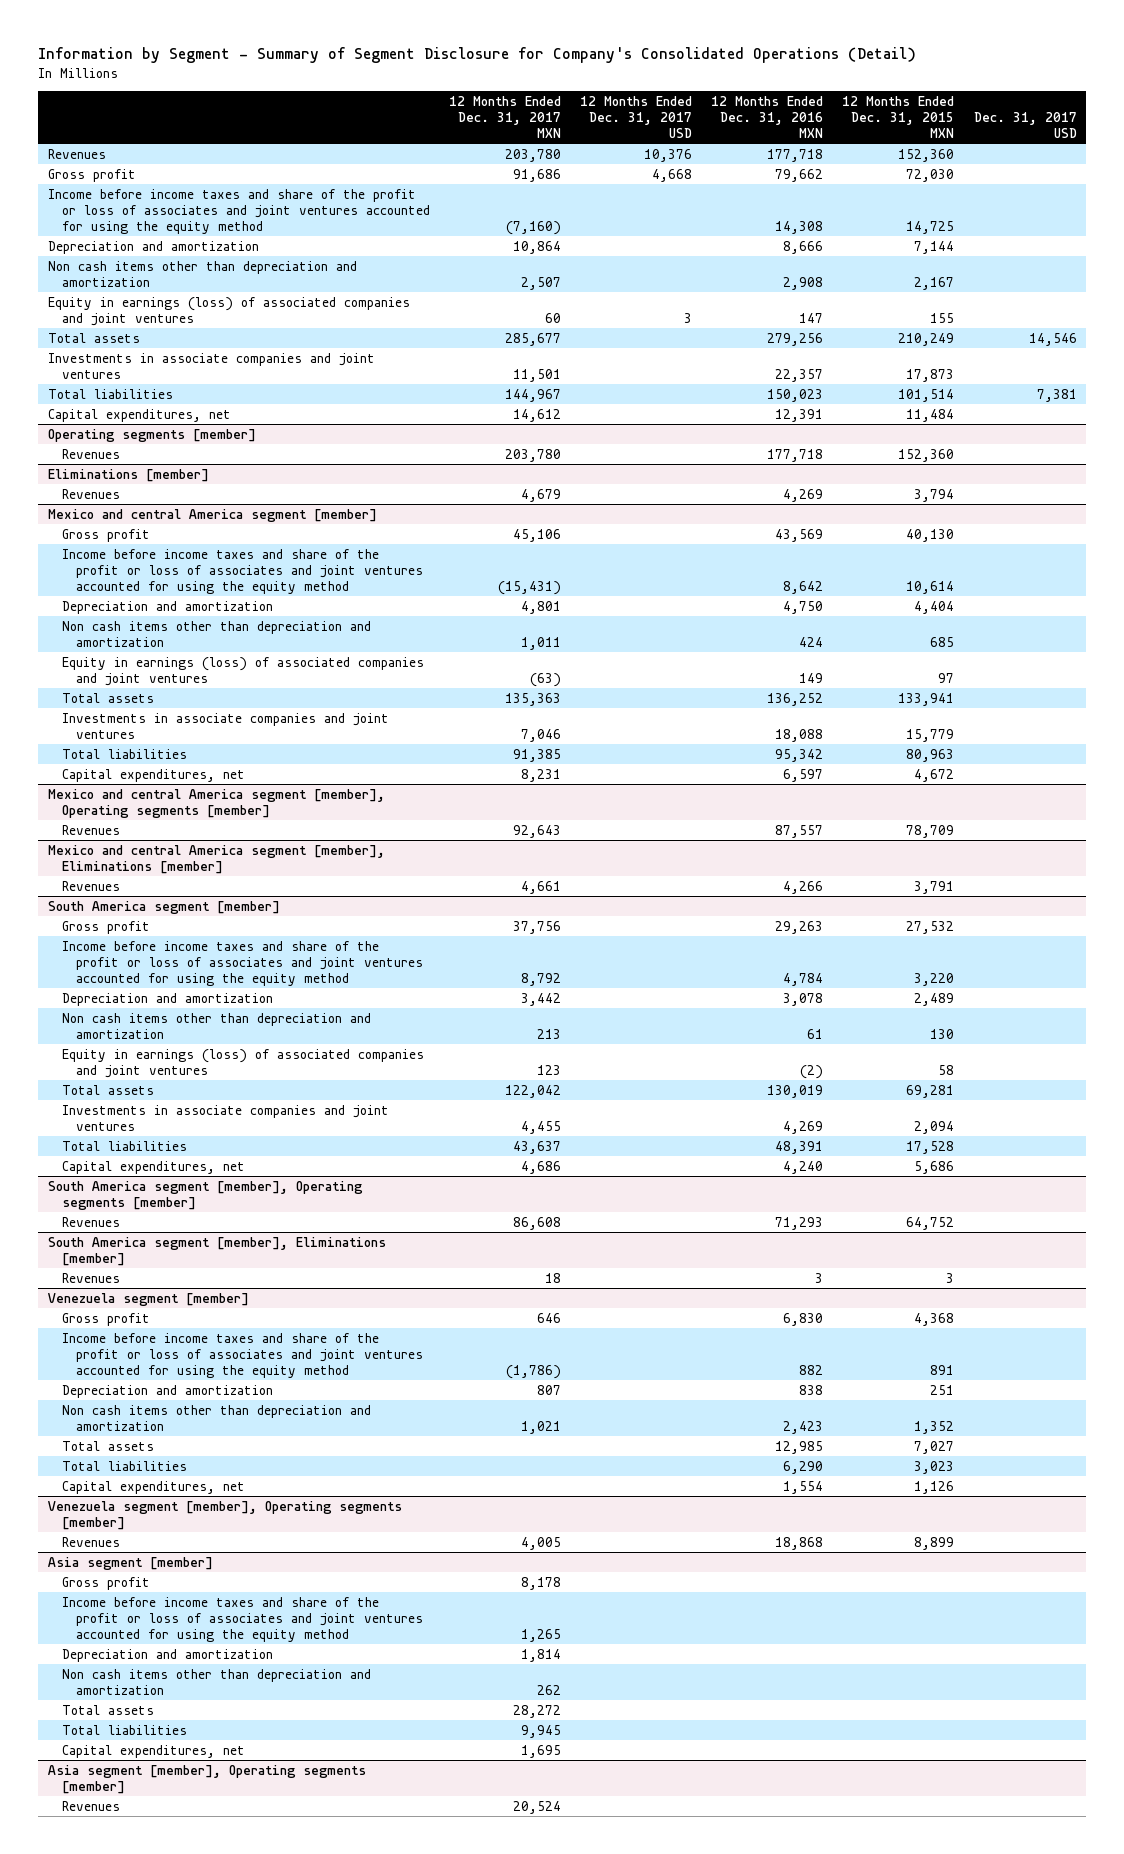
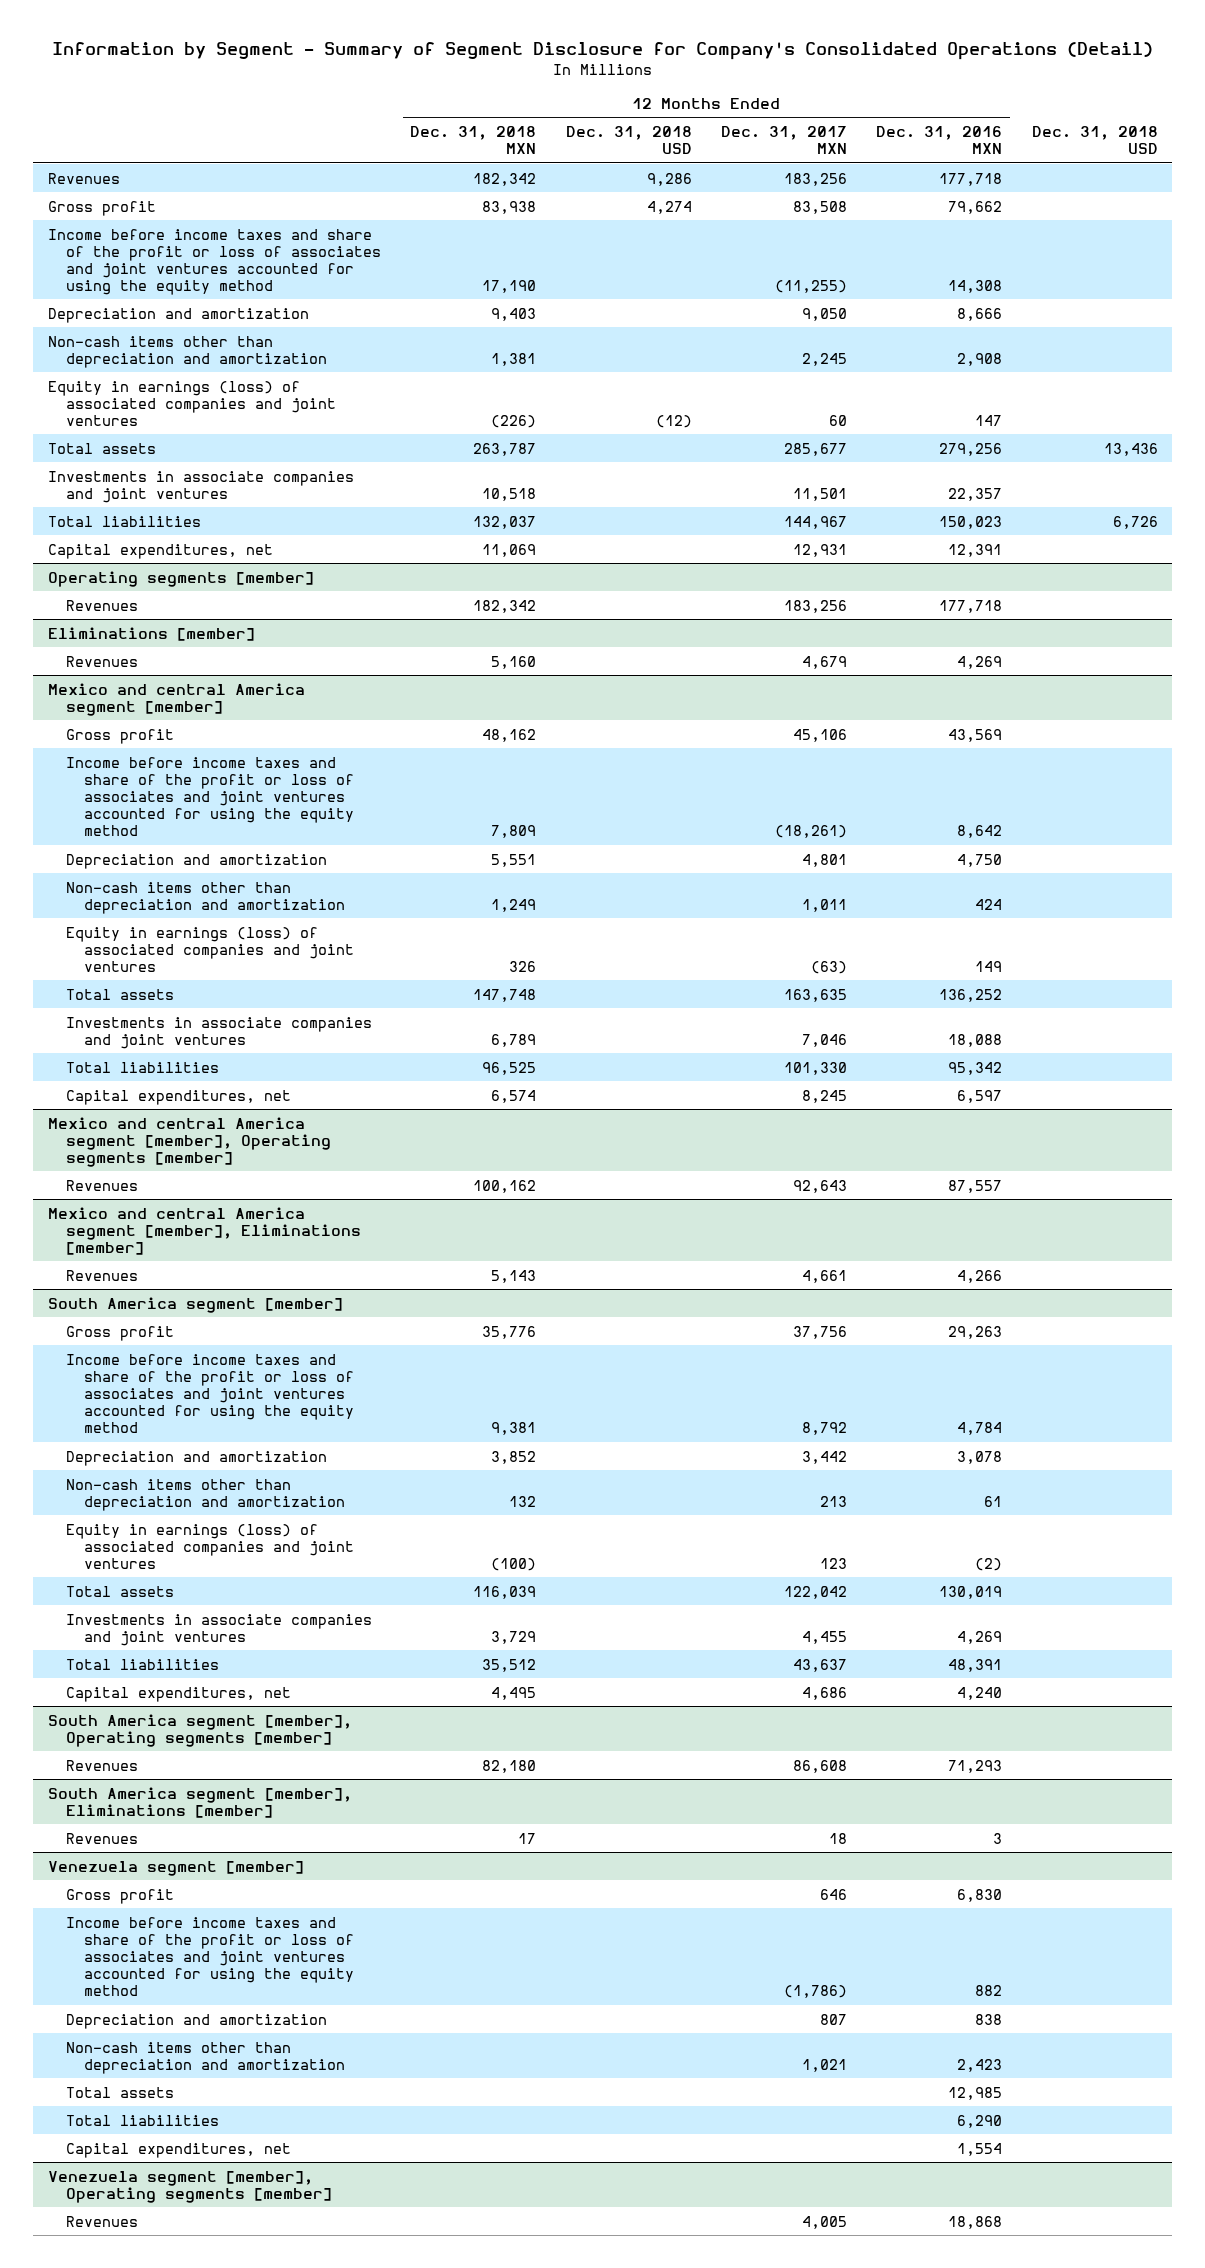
- | 12 Months Ended Dec. 31, 2017 MXN | 12 Months Ended Dec. 31, 2017 USD | 12 Months Ended Dec. 31, 2016 MXN | 12 Months Ended Dec. 31, 2015 MXN | Dec. 31, 2017 USD
+ | 12 Months Ended Dec. 31, 2018 MXN | 12 Months Ended Dec. 31, 2018 USD | 12 Months Ended Dec. 31, 2017 MXN | 12 Months Ended Dec. 31, 2016 MXN | Dec. 31, 2018 USD
- Revenues | 203,780 | 10,376 | 177,718 | 152,360 |
- Gross profit | 91,686 | 4,668 | 79,662 | 72,030 |
- Income before income taxes and share of the profit or loss of associates and joint ventures accounted for using the equity method | (7,160) | | 14,308 | 14,725 |
- Depreciation and amortization | 10,864 | | 8,666 | 7,144 |
- Non cash items other than depreciation and amortization | 2,507 | | 2,908 | 2,167 |
+ Revenues | 182,342 | 9,286 | 183,256 | 177,718 |
+ Gross profit | 83,938 | 4,274 | 83,508 | 79,662 |
+ Income before income taxes and share of the profit or loss of associates and joint ventures accounted for using the equity method | 17,190 | | (11,255) | 14,308 |
+ Depreciation and amortization | 9,403 | | 9,050 | 8,666 |
+ Non-cash items other than depreciation and amortization | 1,381 | | 2,245 | 2,908 |
- Capital expenditures, net | 14,612 | | 12,391 | 11,484 |
+ Capital expenditures, net | 11,069 | | 12,931 | 12,391 |
@ Operating segments [member]
- Revenues | 203,780 | | 177,718 | 152,360 |
+ Revenues | 182,342 | | 183,256 | 177,718 |
@ Mexico and central America segment [member]
- Income before income taxes and share of the profit or loss of associates and joint ventures accounted for using the equity method | (15,431) | | 8,642 | 10,614 |
+ Income before income taxes and share of the profit or loss of associates and joint ventures accounted for using the equity method | 7,809 | | (18,261) | 8,642 |
- Non cash items other than depreciation and amortization | 1,011 | | 424 | 685 |
+ Non-cash items other than depreciation and amortization | 1,249 | | 1,011 | 424 |
- Total assets | 135,363 | | 136,252 | 133,941 |
+ Total assets | 147,748 | | 163,635 | 136,252 |
- Total liabilities | 91,385 | | 95,342 | 80,963 |
- Capital expenditures, net | 8,231 | | 6,597 | 4,672 |
+ Total liabilities | 96,525 | | 101,330 | 95,342 |
+ Capital expenditures, net | 6,574 | | 8,245 | 6,597 |
@ South America segment [member]
- Non cash items other than depreciation and amortization | 213 | | 61 | 130 |
+ Non-cash items other than depreciation and amortization | 132 | | 213 | 61 |
@ Venezuela segment [member]
- Non cash items other than depreciation and amortization | 1,021 | | 2,423 | 1,352 |
+ Non-cash items other than depreciation and amortization | | | 1,021 | 2,423 |
- Asia segment [member]
- Gross profit | 8,178 | | | |
- Income before income taxes and share of the profit or loss of associates and joint ventures accounted for using the equity method | 1,265 | | | |
- Depreciation and amortization | 1,814 | | | |
- Non cash items other than depreciation and amortization | 262 | | | |
- Total assets | 28,272 | | | |
- Total liabilities | 9,945 | | | |
- Capital expenditures, net | 1,695 | | | |
- Asia segment [member], Operating segments [member]
- Revenues | 20,524 | | | |

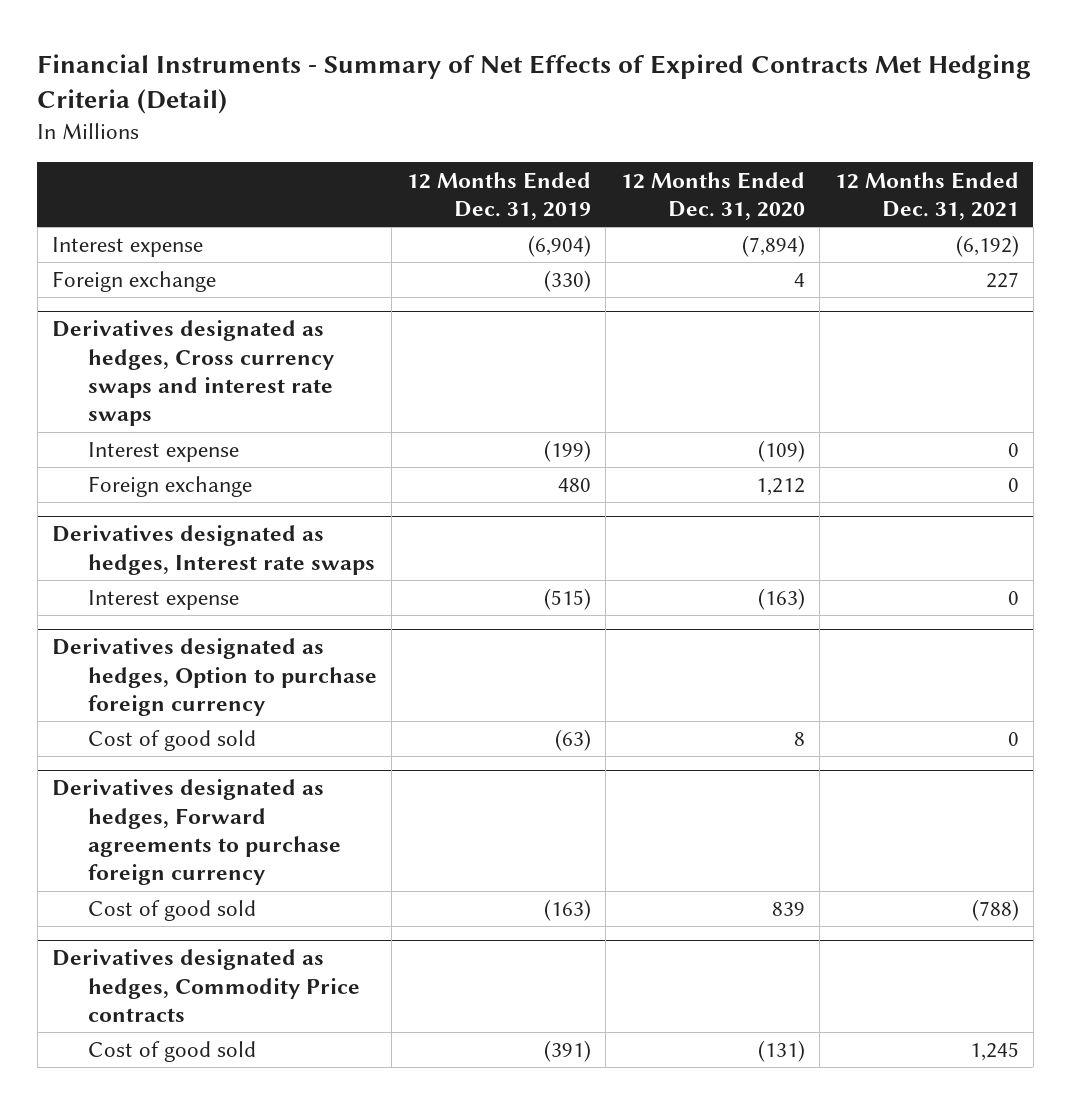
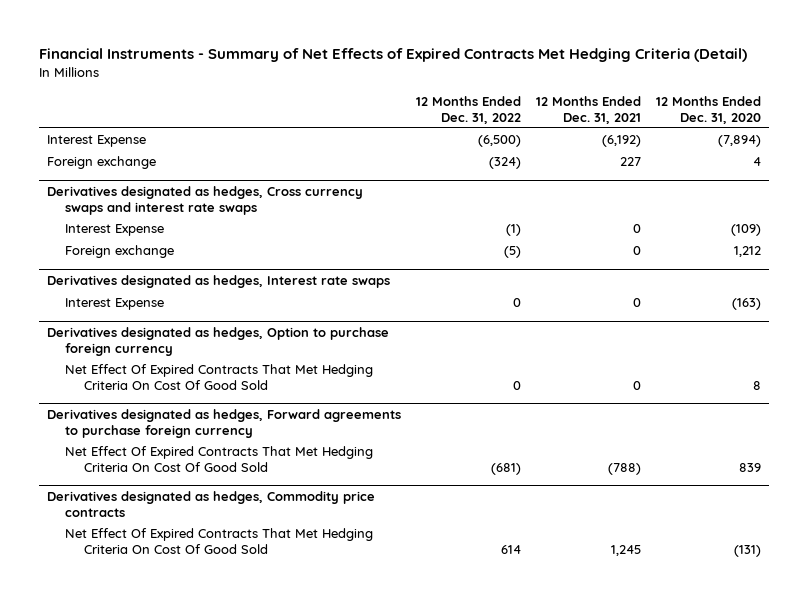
- | 12 Months Ended Dec. 31, 2019 | 12 Months Ended Dec. 31, 2020 | 12 Months Ended Dec. 31, 2021
+ | 12 Months Ended Dec. 31, 2022 | 12 Months Ended Dec. 31, 2021 | 12 Months Ended Dec. 31, 2020
- Interest expense | (6,904) | (7,894) | (6,192)
+ Interest Expense | (6,500) | (6,192) | (7,894)
@ Derivatives designated as hedges, Cross currency swaps and interest rate swaps
- Interest expense | (199) | (109) | 0
+ Interest Expense | (1) | 0 | (109)
@ Derivatives designated as hedges, Interest rate swaps
- Interest expense | (515) | (163) | 0
+ Interest Expense | 0 | 0 | (163)
@ Derivatives designated as hedges, Option to purchase foreign currency
- Cost of good sold | (63) | 8 | 0
+ Net Effect Of Expired Contracts That Met Hedging Criteria On Cost Of Good Sold | 0 | 0 | 8
@ Derivatives designated as hedges, Forward agreements to purchase foreign currency
- Cost of good sold | (163) | 839 | (788)
- Derivatives designated as hedges, Commodity Price contracts
- Cost of good sold | (391) | (131) | 1,245
@ Derivatives designated as hedges, Forward agreements to purchase foreign currency
+ Net Effect Of Expired Contracts That Met Hedging Criteria On Cost Of Good Sold | (681) | (788) | 839
+ Derivatives designated as hedges, Commodity price contracts
+ Net Effect Of Expired Contracts That Met Hedging Criteria On Cost Of Good Sold | 614 | 1,245 | (131)

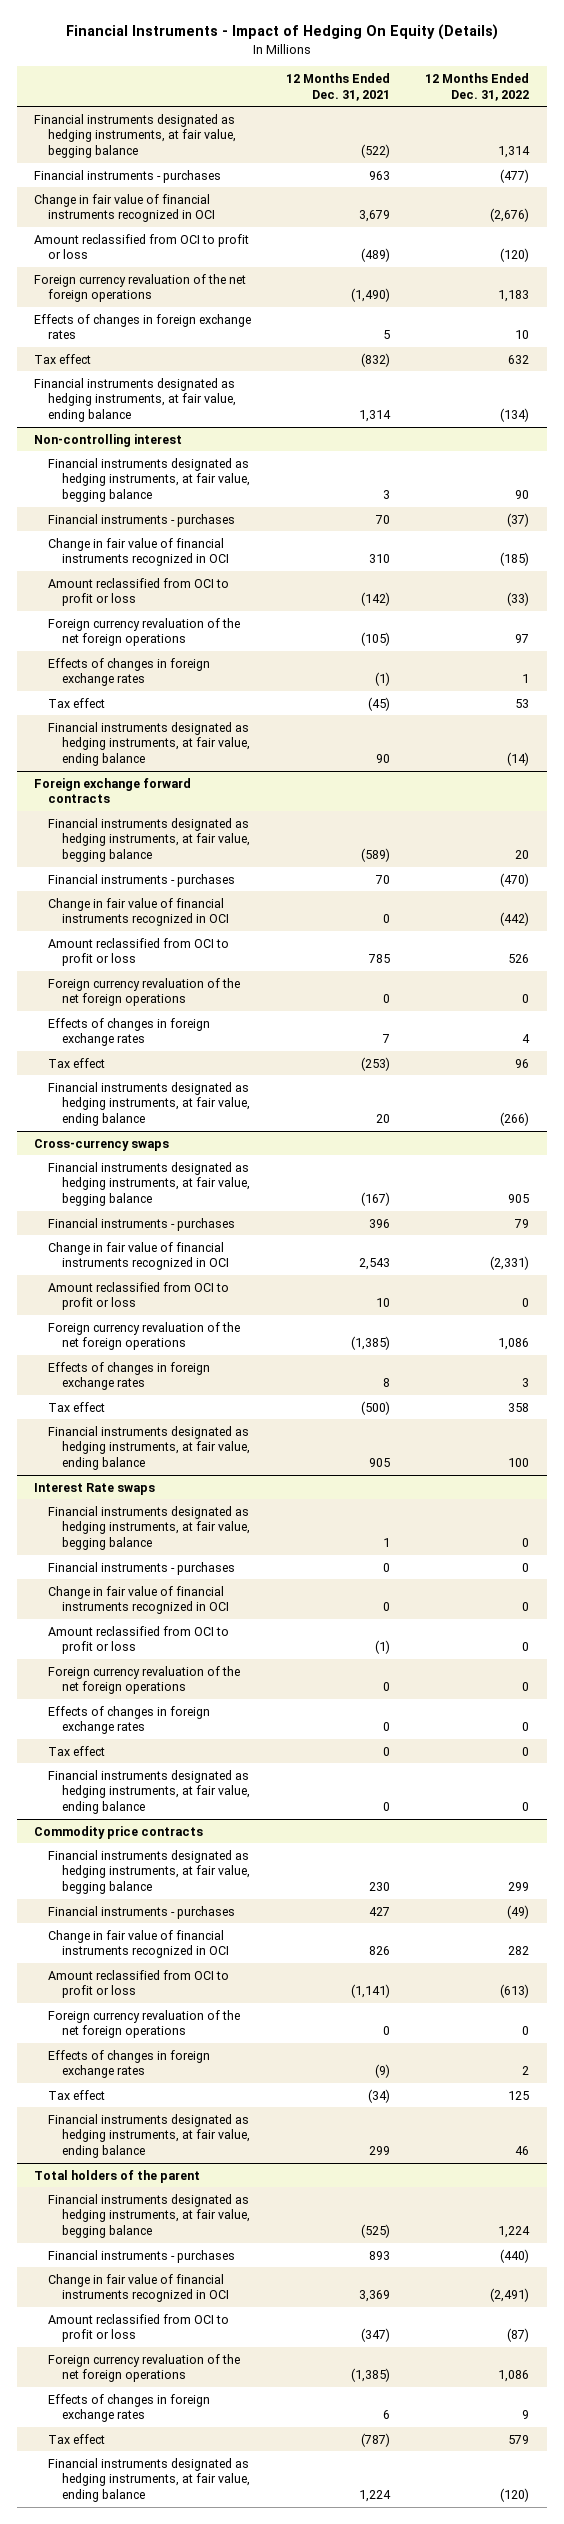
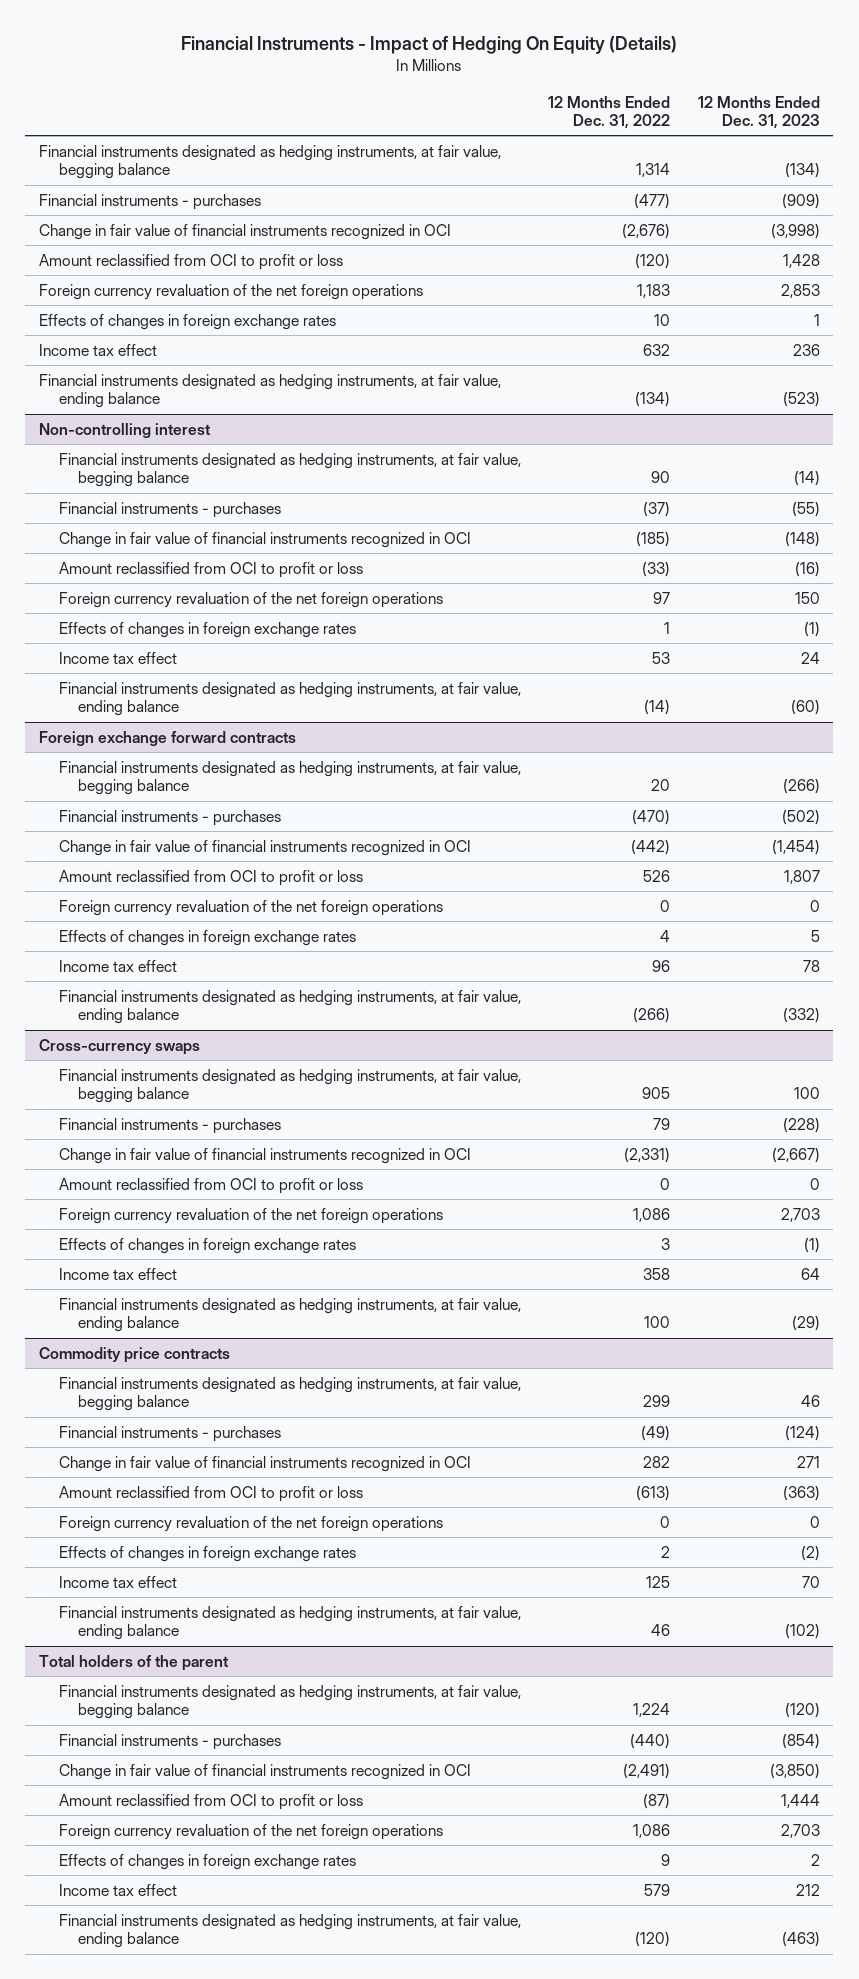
- | 12 Months Ended Dec. 31, 2021 | 12 Months Ended Dec. 31, 2022
+ | 12 Months Ended Dec. 31, 2022 | 12 Months Ended Dec. 31, 2023
- Tax effect | (832) | 632
+ Income tax effect | 632 | 236
@ Non-controlling interest
- Tax effect | (45) | 53
+ Income tax effect | 53 | 24
@ Foreign exchange forward contracts
- Tax effect | (253) | 96
+ Income tax effect | 96 | 78
@ Cross-currency swaps
- Tax effect | (500) | 358
+ Income tax effect | 358 | 64
- Interest Rate swaps
- Financial instruments designated as hedging instruments, at fair value, begging balance | 1 | 0
- Financial instruments - purchases | 0 | 0
- Change in fair value of financial instruments recognized in OCI | 0 | 0
- Amount reclassified from OCI to profit or loss | (1) | 0
- Foreign currency revaluation of the net foreign operations | 0 | 0
- Effects of changes in foreign exchange rates | 0 | 0
- Tax effect | 0 | 0
- Financial instruments designated as hedging instruments, at fair value, ending balance | 0 | 0
@ Commodity price contracts
- Tax effect | (34) | 125
+ Income tax effect | 125 | 70
@ Total holders of the parent
- Tax effect | (787) | 579
+ Income tax effect | 579 | 212

